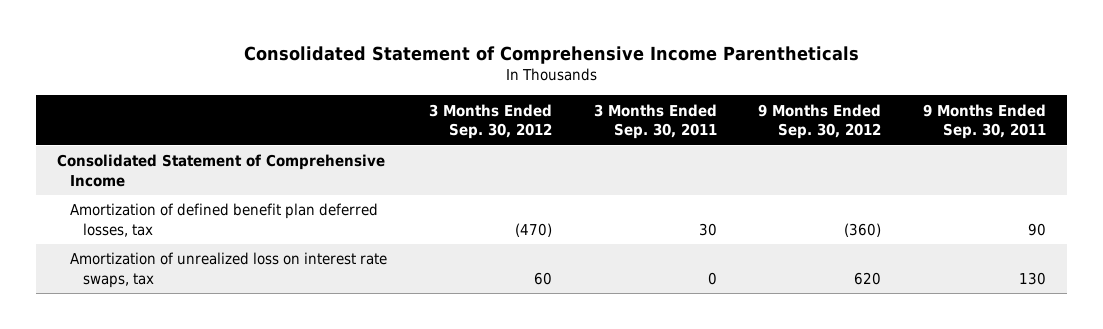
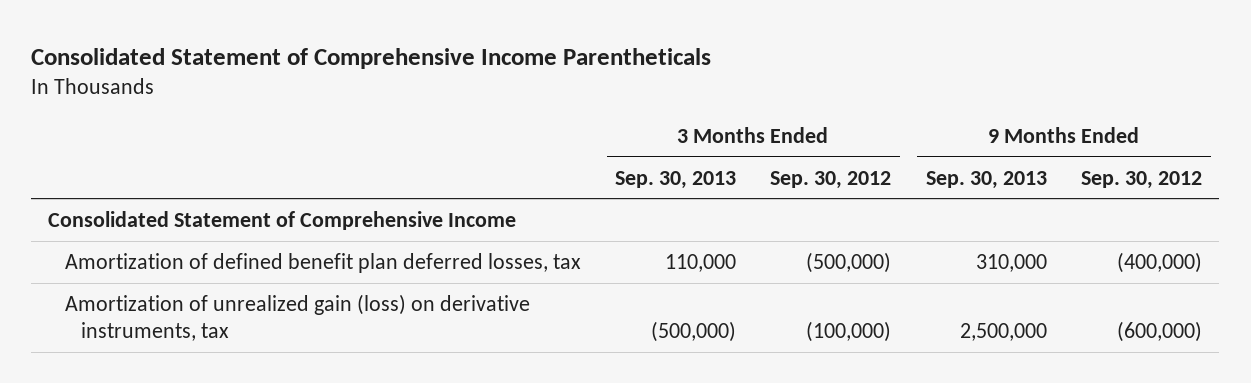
- | 3 Months Ended Sep. 30, 2012 | 3 Months Ended Sep. 30, 2011 | 9 Months Ended Sep. 30, 2012 | 9 Months Ended Sep. 30, 2011
+ | 3 Months Ended Sep. 30, 2013 | 3 Months Ended Sep. 30, 2012 | 9 Months Ended Sep. 30, 2013 | 9 Months Ended Sep. 30, 2012
- Amortization of defined benefit plan deferred losses, tax | (470) | 30 | (360) | 90
- Amortization of unrealized loss on interest rate swaps, tax | 60 | 0 | 620 | 130
+ Amortization of defined benefit plan deferred losses, tax | 110,000 | (500,000) | 310,000 | (400,000)
+ Amortization of unrealized gain (loss) on derivative instruments, tax | (500,000) | (100,000) | 2,500,000 | (600,000)

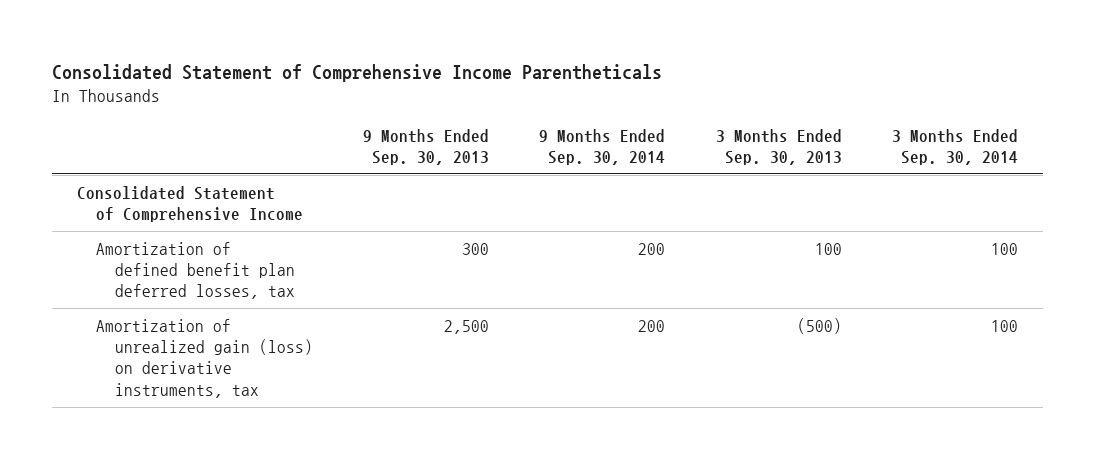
- | 3 Months Ended Sep. 30, 2013 | 3 Months Ended Sep. 30, 2012 | 9 Months Ended Sep. 30, 2013 | 9 Months Ended Sep. 30, 2012
+ | 9 Months Ended Sep. 30, 2013 | 9 Months Ended Sep. 30, 2014 | 3 Months Ended Sep. 30, 2013 | 3 Months Ended Sep. 30, 2014
- Amortization of defined benefit plan deferred losses, tax | 110,000 | (500,000) | 310,000 | (400,000)
- Amortization of unrealized gain (loss) on derivative instruments, tax | (500,000) | (100,000) | 2,500,000 | (600,000)
+ Amortization of defined benefit plan deferred losses, tax | 300 | 200 | 100 | 100
+ Amortization of unrealized gain (loss) on derivative instruments, tax | 2,500 | 200 | (500) | 100

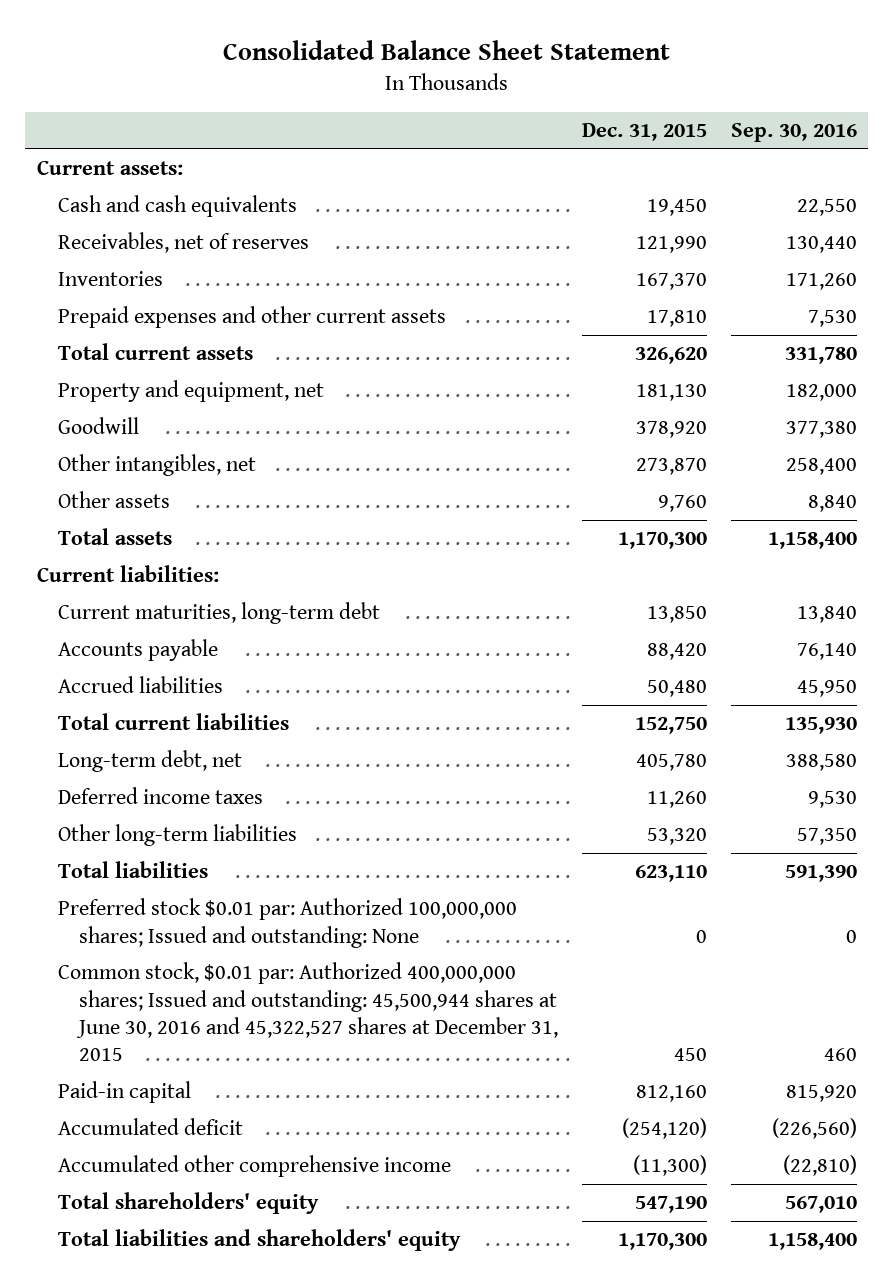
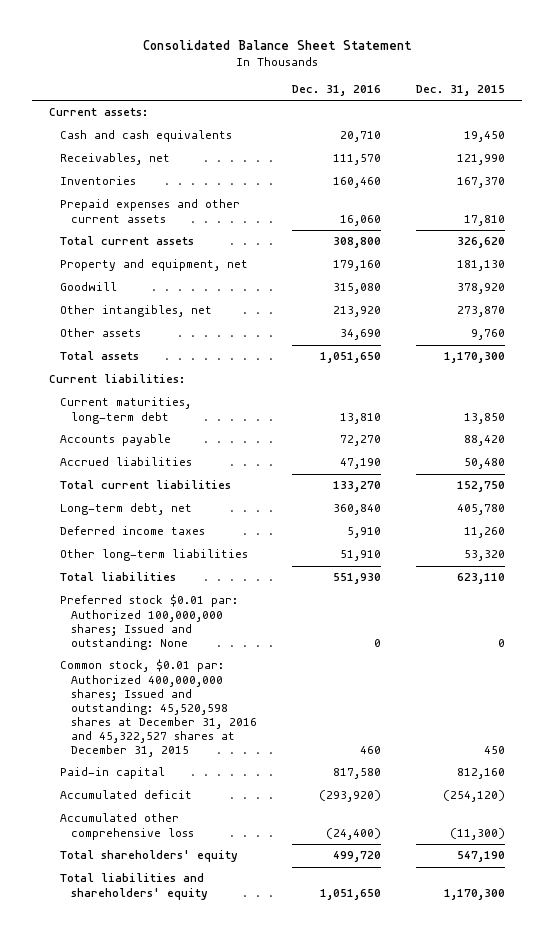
- | Dec. 31, 2015 | Sep. 30, 2016
+ | Dec. 31, 2016 | Dec. 31, 2015
- Receivables, net of reserves | 121,990 | 130,440
+ Receivables, net | 111,570 | 121,990
- Common stock, $0.01 par: Authorized 400,000,000 shares; Issued and outstanding: 45,500,944 shares at June 30, 2016 and 45,322,527 shares at December 31, 2015 | 450 | 460
+ Common stock, $0.01 par: Authorized 400,000,000 shares; Issued and outstanding: 45,520,598 shares at December 31, 2016 and 45,322,527 shares at December 31, 2015 | 460 | 450
- Accumulated other comprehensive income | (11,300) | (22,810)
+ Accumulated other comprehensive loss | (24,400) | (11,300)

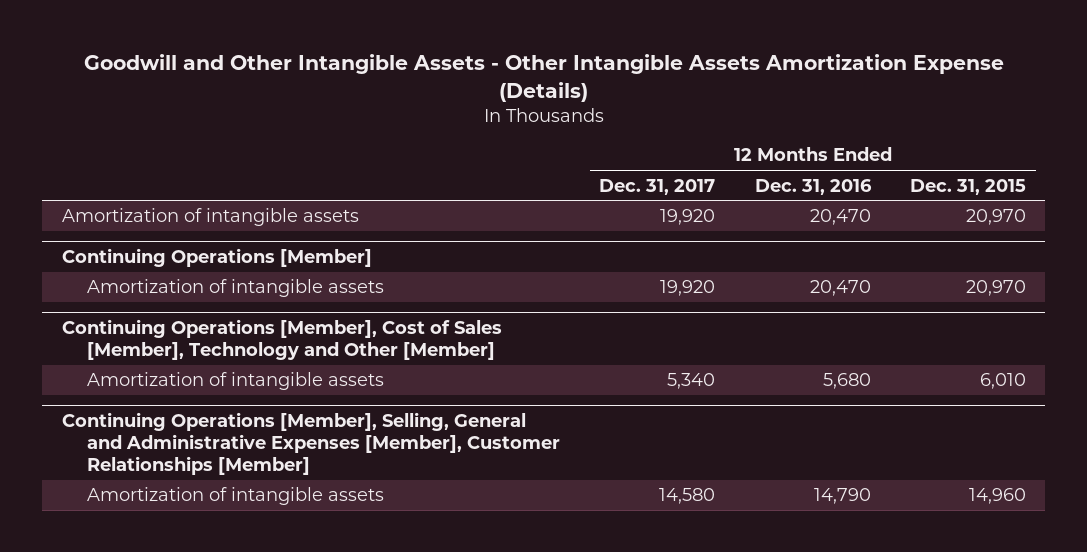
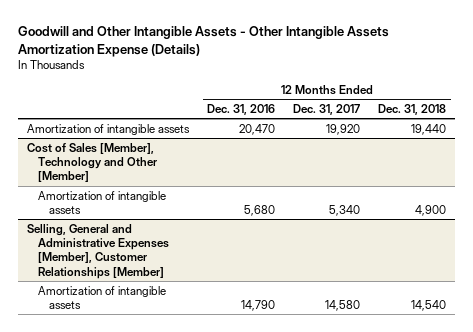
- | 12 Months Ended Dec. 31, 2017 | 12 Months Ended Dec. 31, 2016 | 12 Months Ended Dec. 31, 2015
+ | 12 Months Ended Dec. 31, 2016 | 12 Months Ended Dec. 31, 2017 | 12 Months Ended Dec. 31, 2018
- Continuing Operations [Member]
- Amortization of intangible assets | 19,920 | 20,470 | 20,970
- Continuing Operations [Member], Cost of Sales [Member], Technology and Other [Member]
+ Cost of Sales [Member], Technology and Other [Member]
- Continuing Operations [Member], Selling, General and Administrative Expenses [Member], Customer Relationships [Member]
+ Selling, General and Administrative Expenses [Member], Customer Relationships [Member]

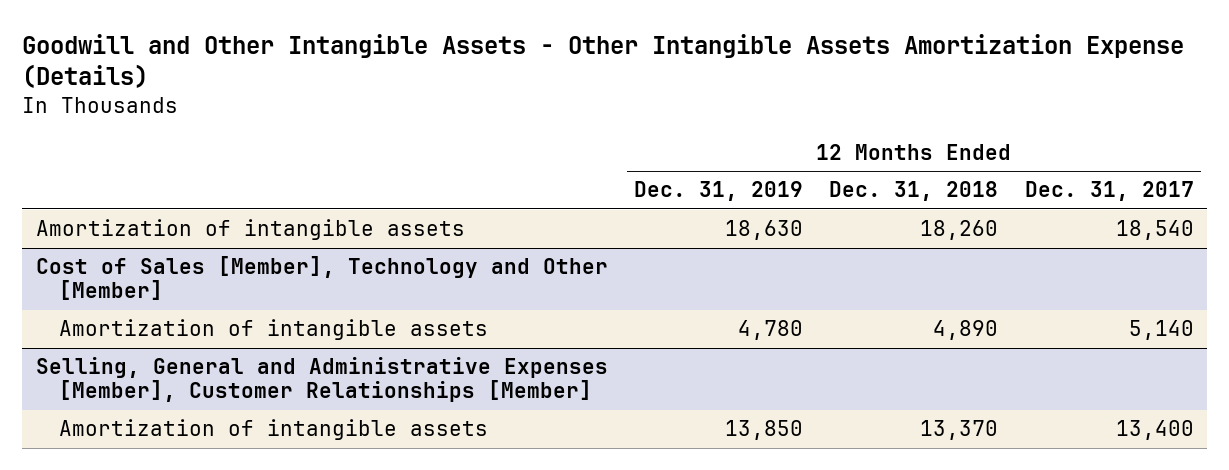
- | 12 Months Ended Dec. 31, 2016 | 12 Months Ended Dec. 31, 2017 | 12 Months Ended Dec. 31, 2018
+ | 12 Months Ended Dec. 31, 2019 | 12 Months Ended Dec. 31, 2018 | 12 Months Ended Dec. 31, 2017
- Amortization of intangible assets | 20,470 | 19,920 | 19,440
+ Amortization of intangible assets | 18,630 | 18,260 | 18,540
@ Cost of Sales [Member], Technology and Other [Member]
- Amortization of intangible assets | 5,680 | 5,340 | 4,900
+ Amortization of intangible assets | 4,780 | 4,890 | 5,140
@ Selling, General and Administrative Expenses [Member], Customer Relationships [Member]
- Amortization of intangible assets | 14,790 | 14,580 | 14,540
+ Amortization of intangible assets | 13,850 | 13,370 | 13,400

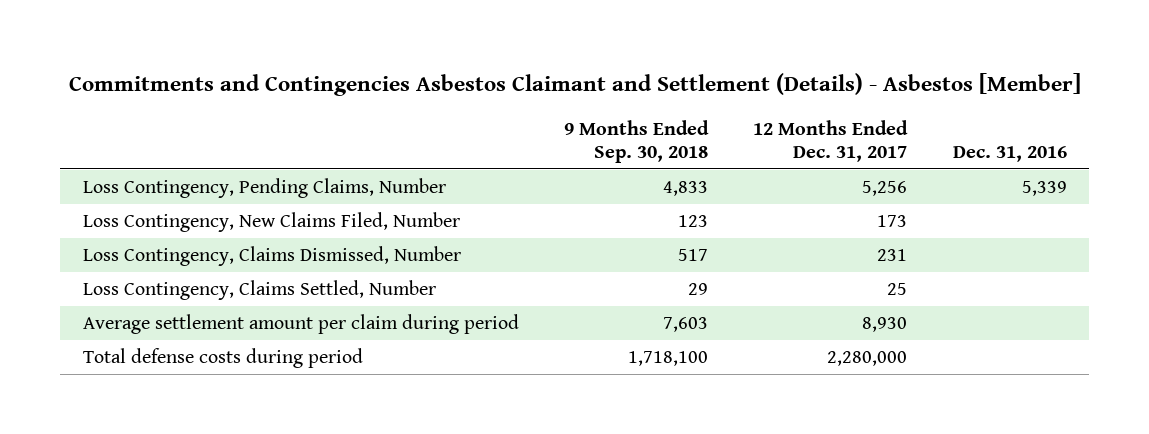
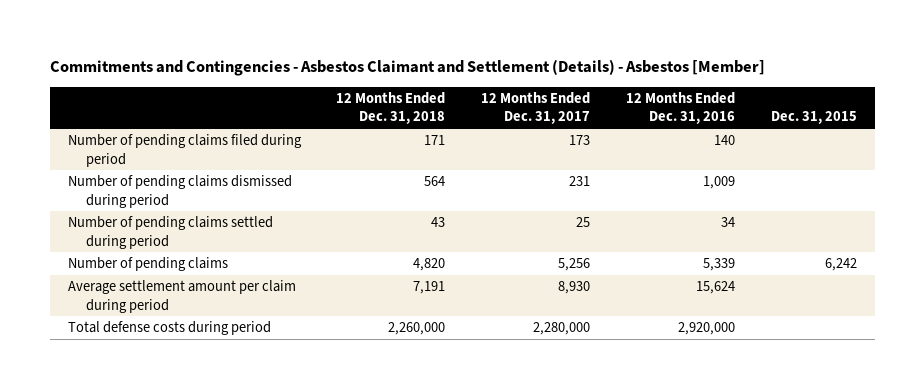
- Commitments and Contingencies Asbestos Claimant and Settlement (Details) - Asbestos [Member]
+ Commitments and Contingencies - Asbestos Claimant and Settlement (Details) - Asbestos [Member]
- | 9 Months Ended Sep. 30, 2018 | 12 Months Ended Dec. 31, 2017 | Dec. 31, 2016
+ | 12 Months Ended Dec. 31, 2018 | 12 Months Ended Dec. 31, 2017 | 12 Months Ended Dec. 31, 2016 | Dec. 31, 2015
- Loss Contingency, Pending Claims, Number | 4,833 | 5,256 | 5,339
- Loss Contingency, New Claims Filed, Number | 123 | 173 |
- Loss Contingency, Claims Dismissed, Number | 517 | 231 |
- Loss Contingency, Claims Settled, Number | 29 | 25 |
+ Number of pending claims filed during period | 171 | 173 | 140 |
+ Number of pending claims dismissed during period | 564 | 231 | 1,009 |
+ Number of pending claims settled during period | 43 | 25 | 34 |
+ Number of pending claims | 4,820 | 5,256 | 5,339 | 6,242

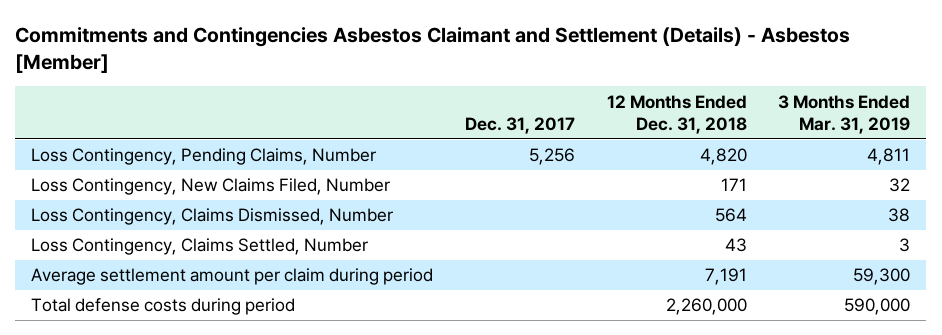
- Commitments and Contingencies - Asbestos Claimant and Settlement (Details) - Asbestos [Member]
+ Commitments and Contingencies Asbestos Claimant and Settlement (Details) - Asbestos [Member]
- | 12 Months Ended Dec. 31, 2018 | 12 Months Ended Dec. 31, 2017 | 12 Months Ended Dec. 31, 2016 | Dec. 31, 2015
+ | Dec. 31, 2017 | 12 Months Ended Dec. 31, 2018 | 3 Months Ended Mar. 31, 2019
- Number of pending claims filed during period | 171 | 173 | 140 |
- Number of pending claims dismissed during period | 564 | 231 | 1,009 |
- Number of pending claims settled during period | 43 | 25 | 34 |
- Number of pending claims | 4,820 | 5,256 | 5,339 | 6,242
+ Loss Contingency, Pending Claims, Number | 5,256 | 4,820 | 4,811
+ Loss Contingency, New Claims Filed, Number | | 171 | 32
+ Loss Contingency, Claims Dismissed, Number | | 564 | 38
+ Loss Contingency, Claims Settled, Number | | 43 | 3

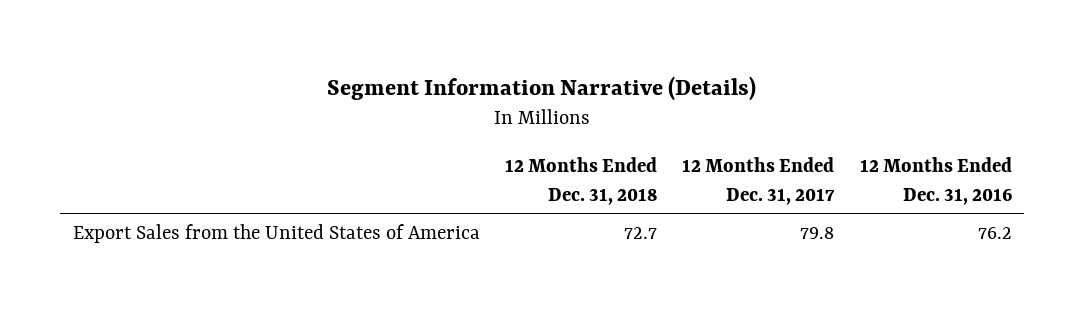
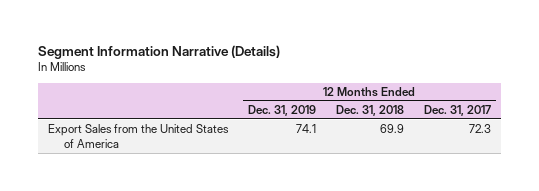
- | 12 Months Ended Dec. 31, 2018 | 12 Months Ended Dec. 31, 2017 | 12 Months Ended Dec. 31, 2016
+ | 12 Months Ended Dec. 31, 2019 | 12 Months Ended Dec. 31, 2018 | 12 Months Ended Dec. 31, 2017
- Export Sales from the United States of America | 72.7 | 79.8 | 76.2
+ Export Sales from the United States of America | 74.1 | 69.9 | 72.3

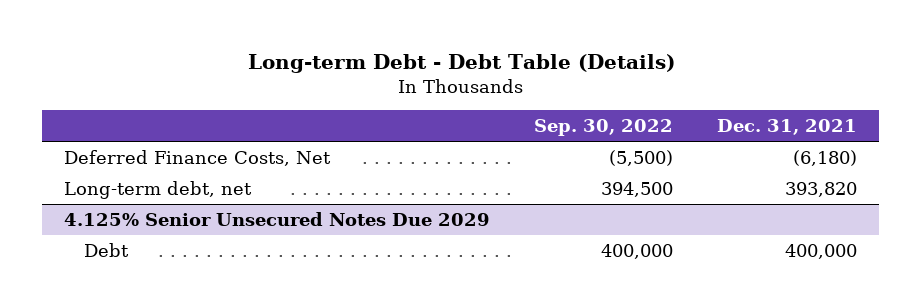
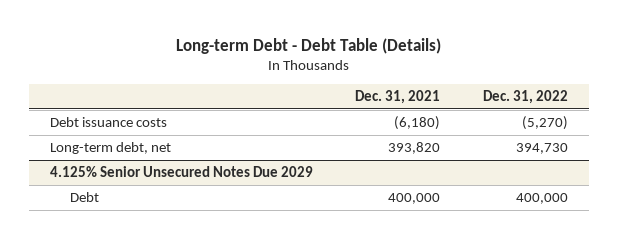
- | Sep. 30, 2022 | Dec. 31, 2021
+ | Dec. 31, 2021 | Dec. 31, 2022
- Deferred Finance Costs, Net | (5,500) | (6,180)
+ Debt issuance costs | (6,180) | (5,270)

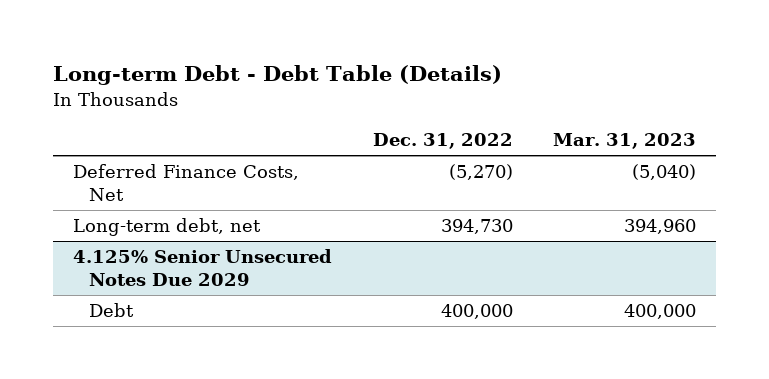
- | Dec. 31, 2021 | Dec. 31, 2022
+ | Dec. 31, 2022 | Mar. 31, 2023
- Debt issuance costs | (6,180) | (5,270)
+ Deferred Finance Costs, Net | (5,270) | (5,040)

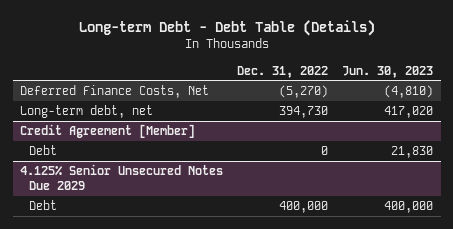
- | Dec. 31, 2022 | Mar. 31, 2023
+ | Dec. 31, 2022 | Jun. 30, 2023
+ Credit Agreement [Member]
+ Debt | 0 | 21,830

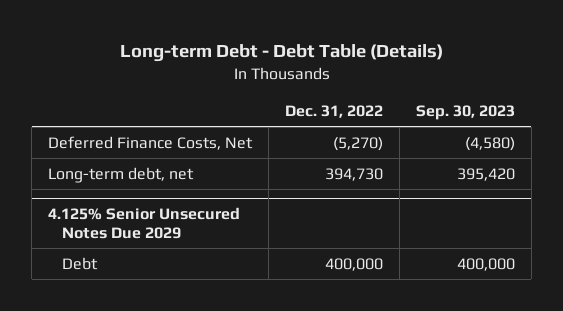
- | Dec. 31, 2022 | Jun. 30, 2023
+ | Dec. 31, 2022 | Sep. 30, 2023
- Credit Agreement [Member]
- Debt | 0 | 21,830

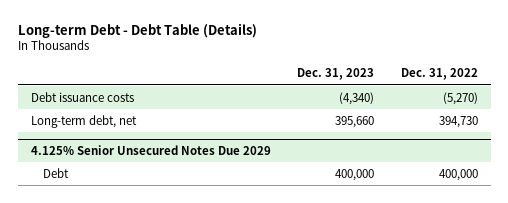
- | Dec. 31, 2022 | Sep. 30, 2023
+ | Dec. 31, 2023 | Dec. 31, 2022
- Deferred Finance Costs, Net | (5,270) | (4,580)
+ Debt issuance costs | (4,340) | (5,270)

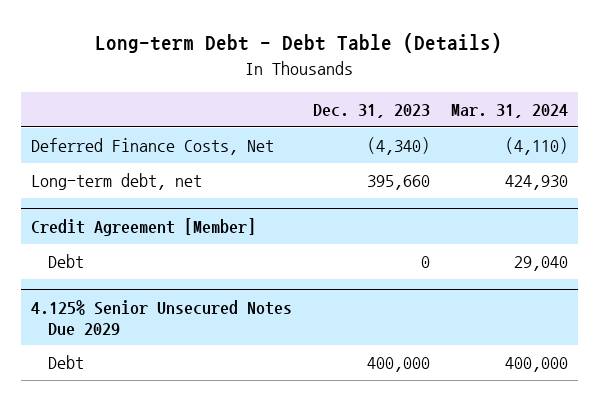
- | Dec. 31, 2023 | Dec. 31, 2022
+ | Dec. 31, 2023 | Mar. 31, 2024
- Debt issuance costs | (4,340) | (5,270)
+ Deferred Finance Costs, Net | (4,340) | (4,110)
+ Credit Agreement [Member]
+ Debt | 0 | 29,040

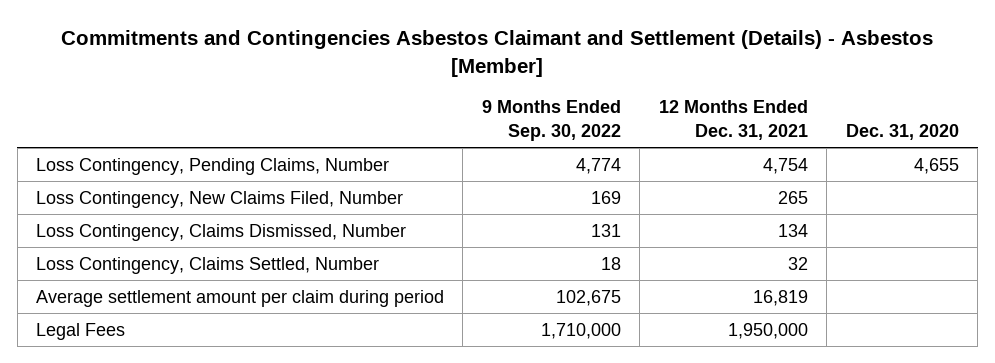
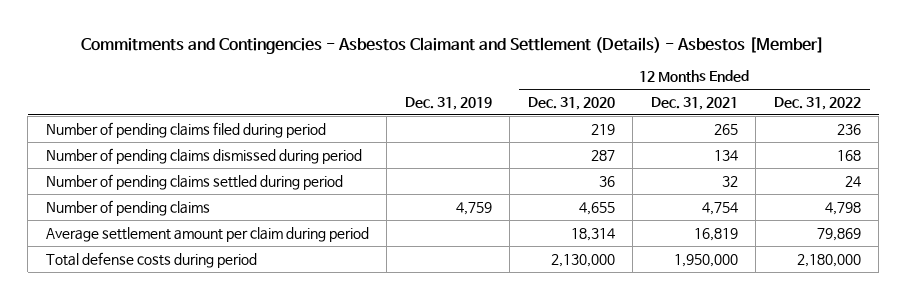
- Commitments and Contingencies Asbestos Claimant and Settlement (Details) - Asbestos [Member]
+ Commitments and Contingencies - Asbestos Claimant and Settlement (Details) - Asbestos [Member]
- | 9 Months Ended Sep. 30, 2022 | 12 Months Ended Dec. 31, 2021 | Dec. 31, 2020
+ | Dec. 31, 2019 | 12 Months Ended Dec. 31, 2020 | 12 Months Ended Dec. 31, 2021 | 12 Months Ended Dec. 31, 2022
- Loss Contingency, Pending Claims, Number | 4,774 | 4,754 | 4,655
- Loss Contingency, New Claims Filed, Number | 169 | 265 |
- Loss Contingency, Claims Dismissed, Number | 131 | 134 |
- Loss Contingency, Claims Settled, Number | 18 | 32 |
+ Number of pending claims filed during period | | 219 | 265 | 236
+ Number of pending claims dismissed during period | | 287 | 134 | 168
+ Number of pending claims settled during period | | 36 | 32 | 24
+ Number of pending claims | 4,759 | 4,655 | 4,754 | 4,798
- Legal Fees | 1,710,000 | 1,950,000 |
+ Total defense costs during period | | 2,130,000 | 1,950,000 | 2,180,000

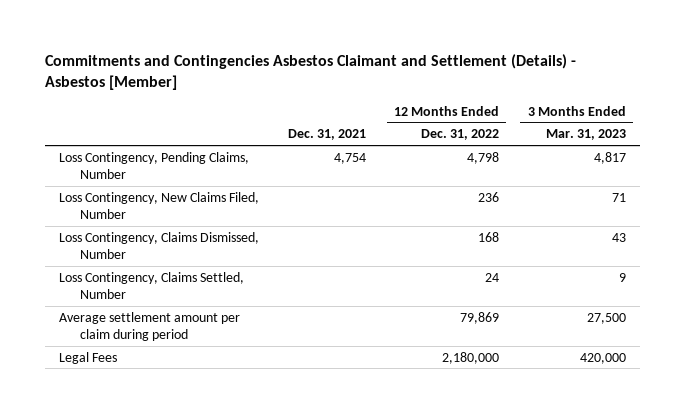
- Commitments and Contingencies - Asbestos Claimant and Settlement (Details) - Asbestos [Member]
+ Commitments and Contingencies Asbestos Claimant and Settlement (Details) - Asbestos [Member]
- | Dec. 31, 2019 | 12 Months Ended Dec. 31, 2020 | 12 Months Ended Dec. 31, 2021 | 12 Months Ended Dec. 31, 2022
+ | Dec. 31, 2021 | 12 Months Ended Dec. 31, 2022 | 3 Months Ended Mar. 31, 2023
- Number of pending claims filed during period | | 219 | 265 | 236
- Number of pending claims dismissed during period | | 287 | 134 | 168
- Number of pending claims settled during period | | 36 | 32 | 24
- Number of pending claims | 4,759 | 4,655 | 4,754 | 4,798
+ Loss Contingency, Pending Claims, Number | 4,754 | 4,798 | 4,817
+ Loss Contingency, New Claims Filed, Number | | 236 | 71
+ Loss Contingency, Claims Dismissed, Number | | 168 | 43
+ Loss Contingency, Claims Settled, Number | | 24 | 9
- Total defense costs during period | | 2,130,000 | 1,950,000 | 2,180,000
+ Legal Fees | | 2,180,000 | 420,000

